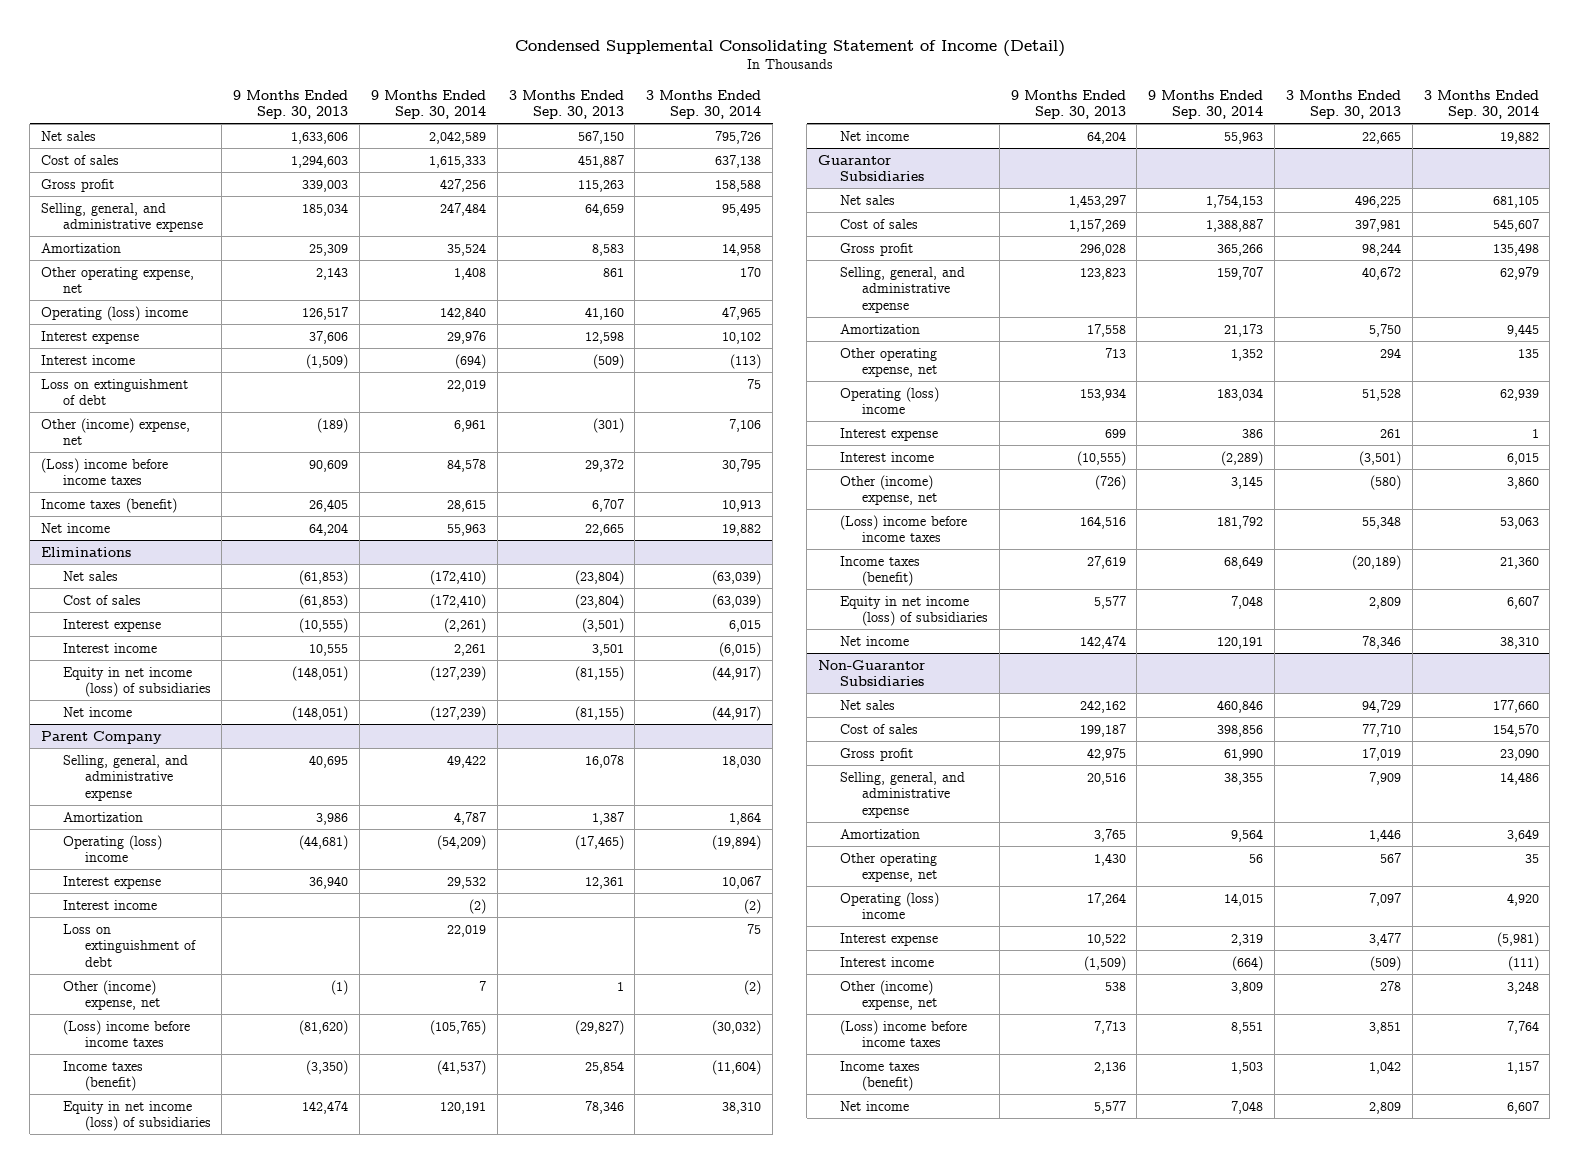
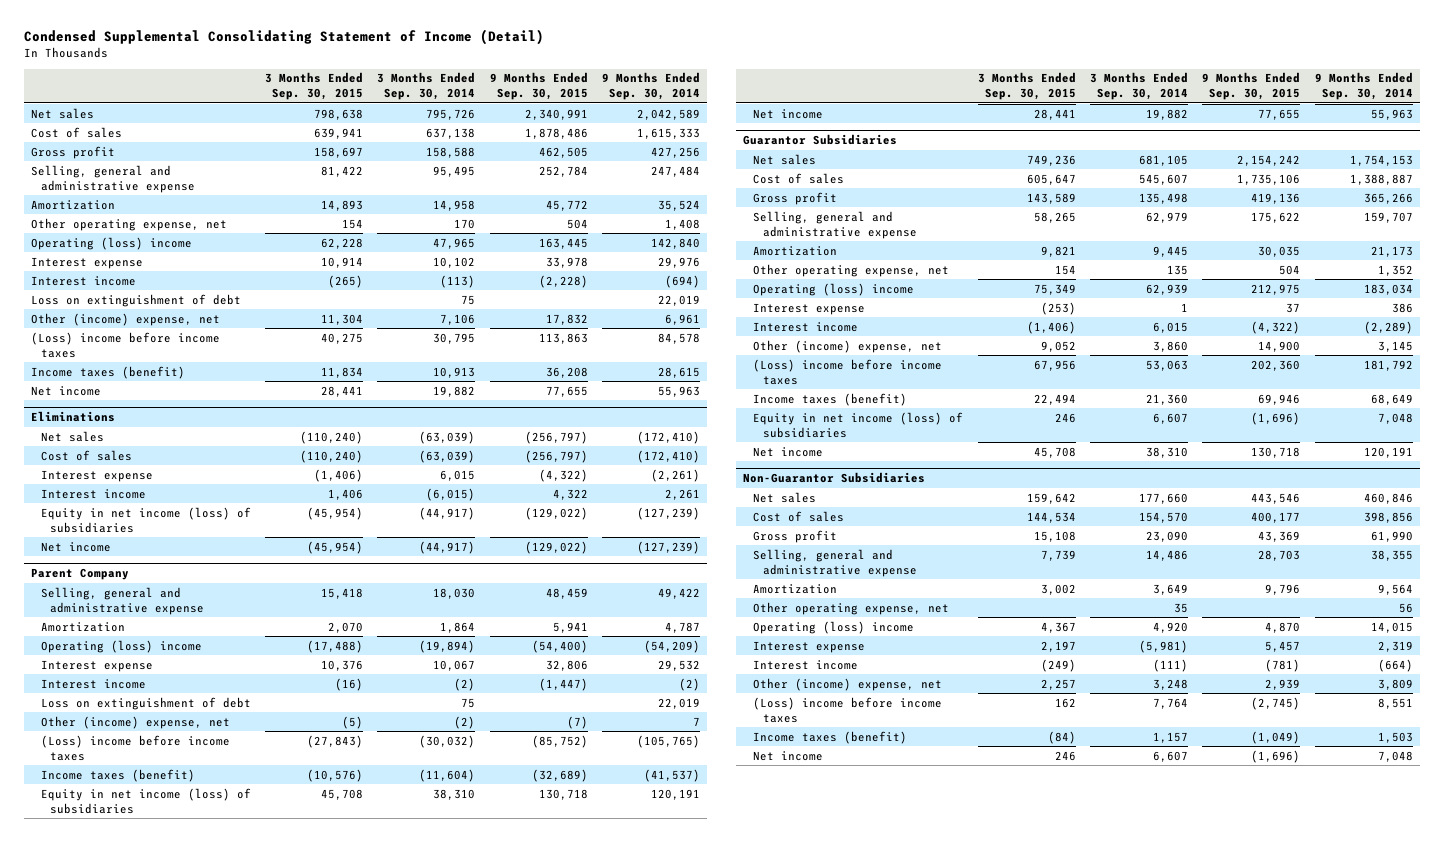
- | 9 Months Ended Sep. 30, 2013 | 9 Months Ended Sep. 30, 2014 | 3 Months Ended Sep. 30, 2013 | 3 Months Ended Sep. 30, 2014
+ | 3 Months Ended Sep. 30, 2015 | 3 Months Ended Sep. 30, 2014 | 9 Months Ended Sep. 30, 2015 | 9 Months Ended Sep. 30, 2014
- Selling, general, and administrative expense | 185,034 | 247,484 | 64,659 | 95,495
+ Selling, general and administrative expense | 81,422 | 95,495 | 252,784 | 247,484
@ Parent Company
- Selling, general, and administrative expense | 40,695 | 49,422 | 16,078 | 18,030
+ Selling, general and administrative expense | 15,418 | 18,030 | 48,459 | 49,422
@ Guarantor Subsidiaries
- Selling, general, and administrative expense | 123,823 | 159,707 | 40,672 | 62,979
+ Selling, general and administrative expense | 58,265 | 62,979 | 175,622 | 159,707
@ Non-Guarantor Subsidiaries
- Selling, general, and administrative expense | 20,516 | 38,355 | 7,909 | 14,486
+ Selling, general and administrative expense | 7,739 | 14,486 | 28,703 | 38,355

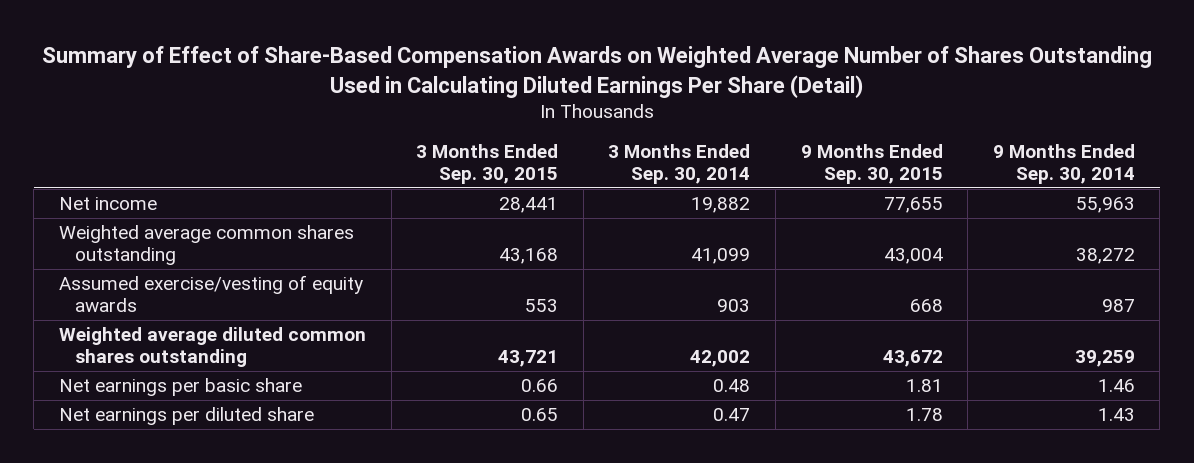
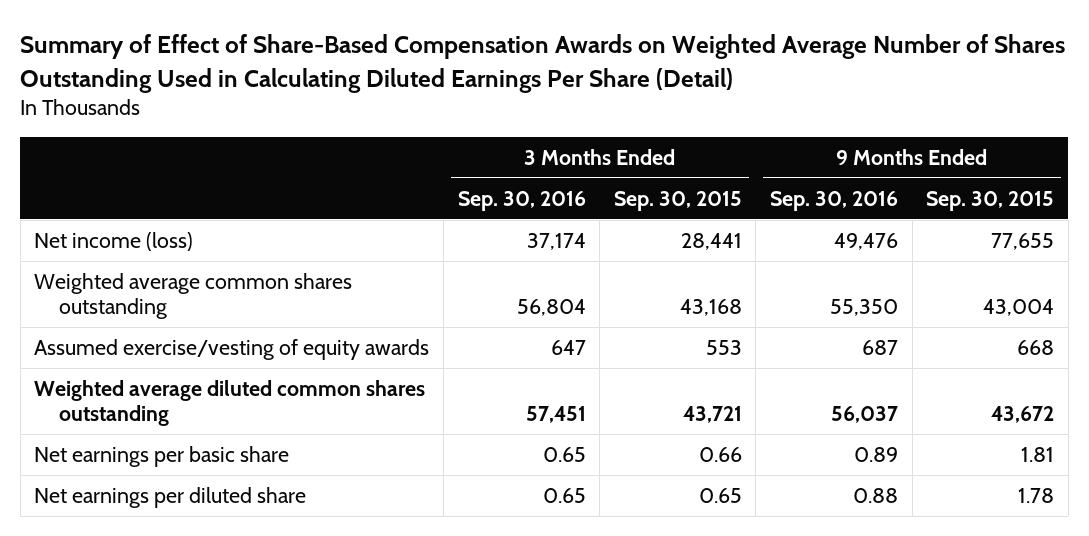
- | 3 Months Ended Sep. 30, 2015 | 3 Months Ended Sep. 30, 2014 | 9 Months Ended Sep. 30, 2015 | 9 Months Ended Sep. 30, 2014
+ | 3 Months Ended Sep. 30, 2016 | 3 Months Ended Sep. 30, 2015 | 9 Months Ended Sep. 30, 2016 | 9 Months Ended Sep. 30, 2015
- Net income | 28,441 | 19,882 | 77,655 | 55,963
+ Net income (loss) | 37,174 | 28,441 | 49,476 | 77,655

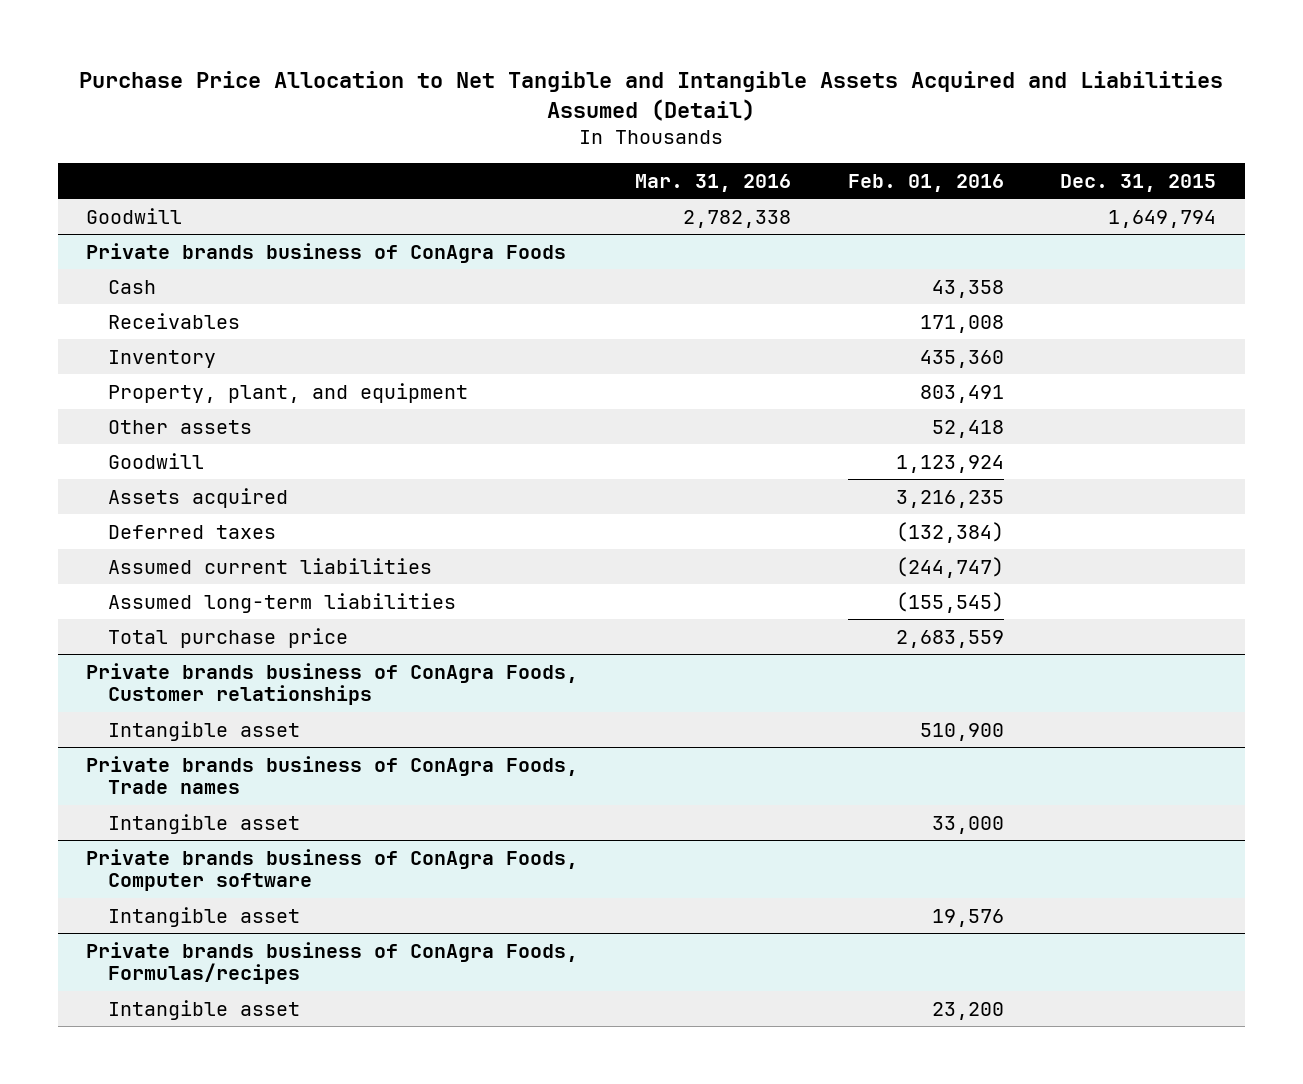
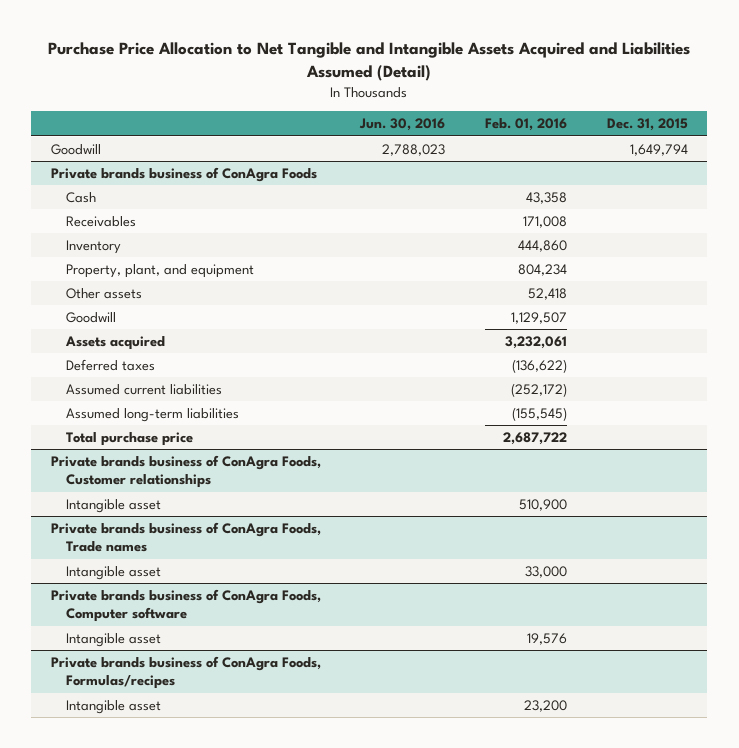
- | Mar. 31, 2016 | Feb. 01, 2016 | Dec. 31, 2015
+ | Jun. 30, 2016 | Feb. 01, 2016 | Dec. 31, 2015
@ Private brands business of ConAgra Foods
- Inventory | | 435,360 |
- Property, plant, and equipment | | 803,491 |
+ Inventory | | 444,860 |
+ Property, plant, and equipment | | 804,234 |
- Goodwill | | 1,123,924 |
- Assets acquired | | 3,216,235 |
- Deferred taxes | | (132,384) |
- Assumed current liabilities | | (244,747) |
+ Goodwill | | 1,129,507 |
+ Assets acquired | | 3,232,061 |
+ Deferred taxes | | (136,622) |
+ Assumed current liabilities | | (252,172) |
- Total purchase price | | 2,683,559 |
+ Total purchase price | | 2,687,722 |

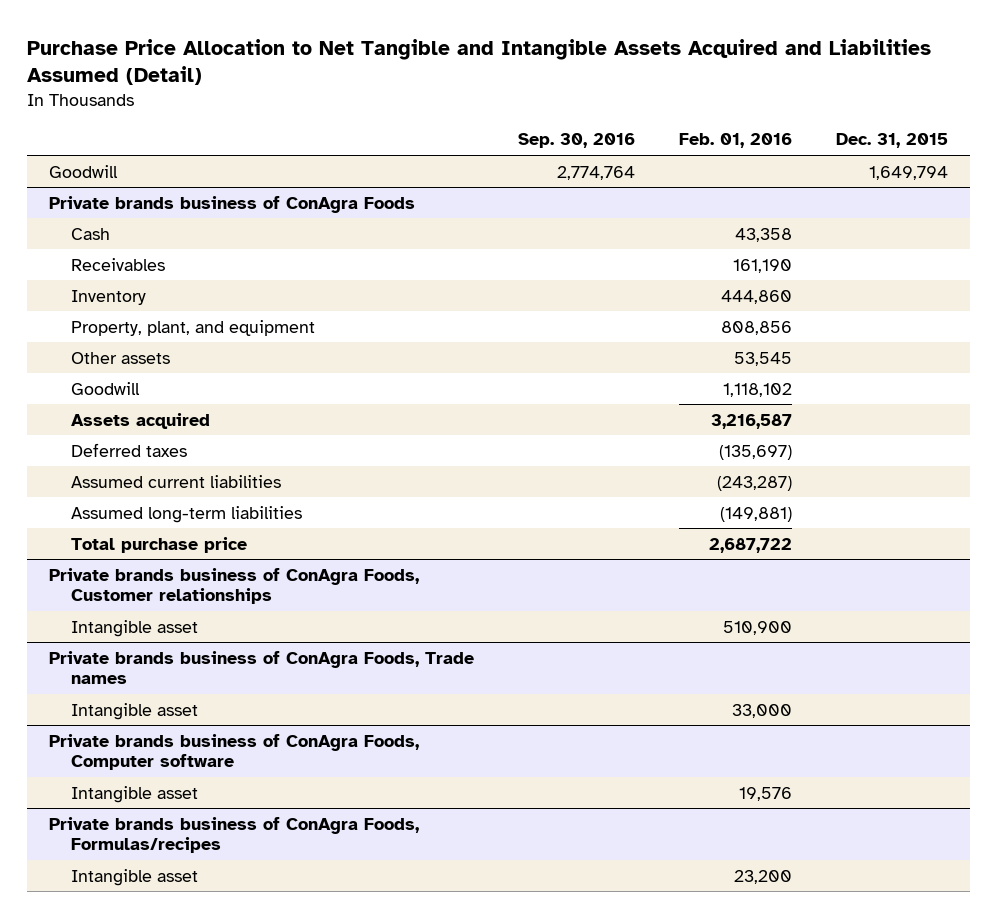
- | Jun. 30, 2016 | Feb. 01, 2016 | Dec. 31, 2015
+ | Sep. 30, 2016 | Feb. 01, 2016 | Dec. 31, 2015
@ Private brands business of ConAgra Foods
- Receivables | | 171,008 |
+ Receivables | | 161,190 |
- Property, plant, and equipment | | 804,234 |
- Other assets | | 52,418 |
- Goodwill | | 1,129,507 |
- Assets acquired | | 3,232,061 |
- Deferred taxes | | (136,622) |
- Assumed current liabilities | | (252,172) |
- Assumed long-term liabilities | | (155,545) |
+ Property, plant, and equipment | | 808,856 |
+ Other assets | | 53,545 |
+ Goodwill | | 1,118,102 |
+ Assets acquired | | 3,216,587 |
+ Deferred taxes | | (135,697) |
+ Assumed current liabilities | | (243,287) |
+ Assumed long-term liabilities | | (149,881) |

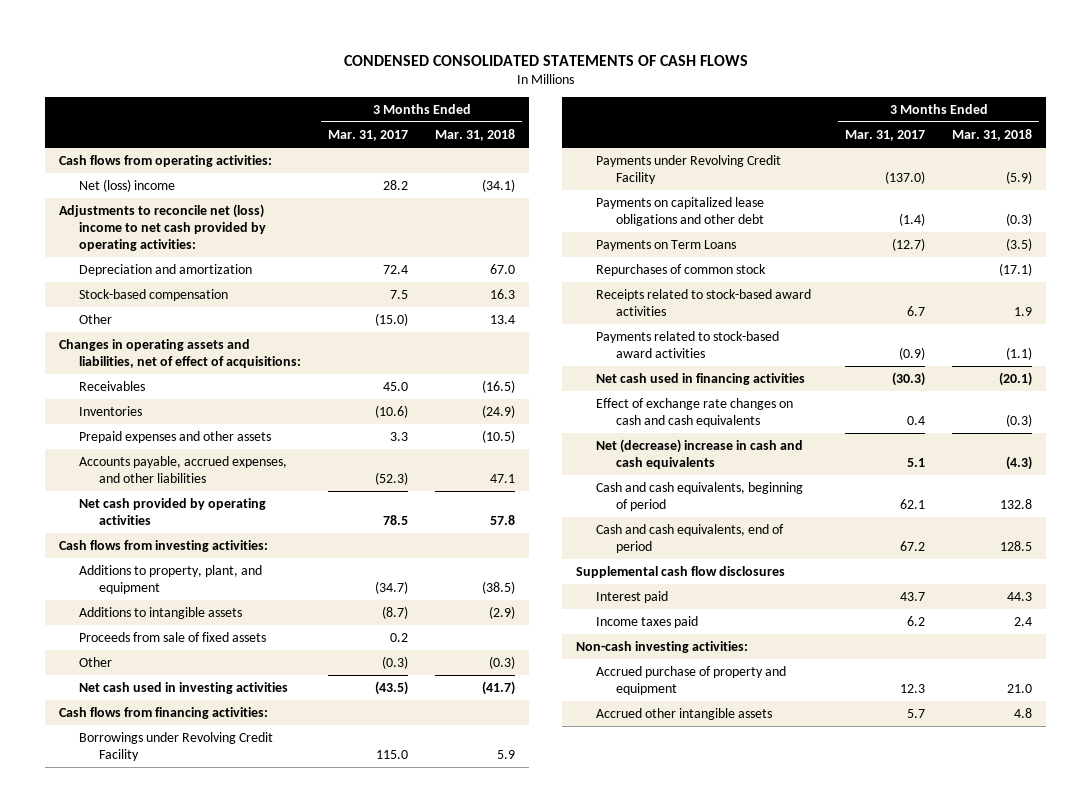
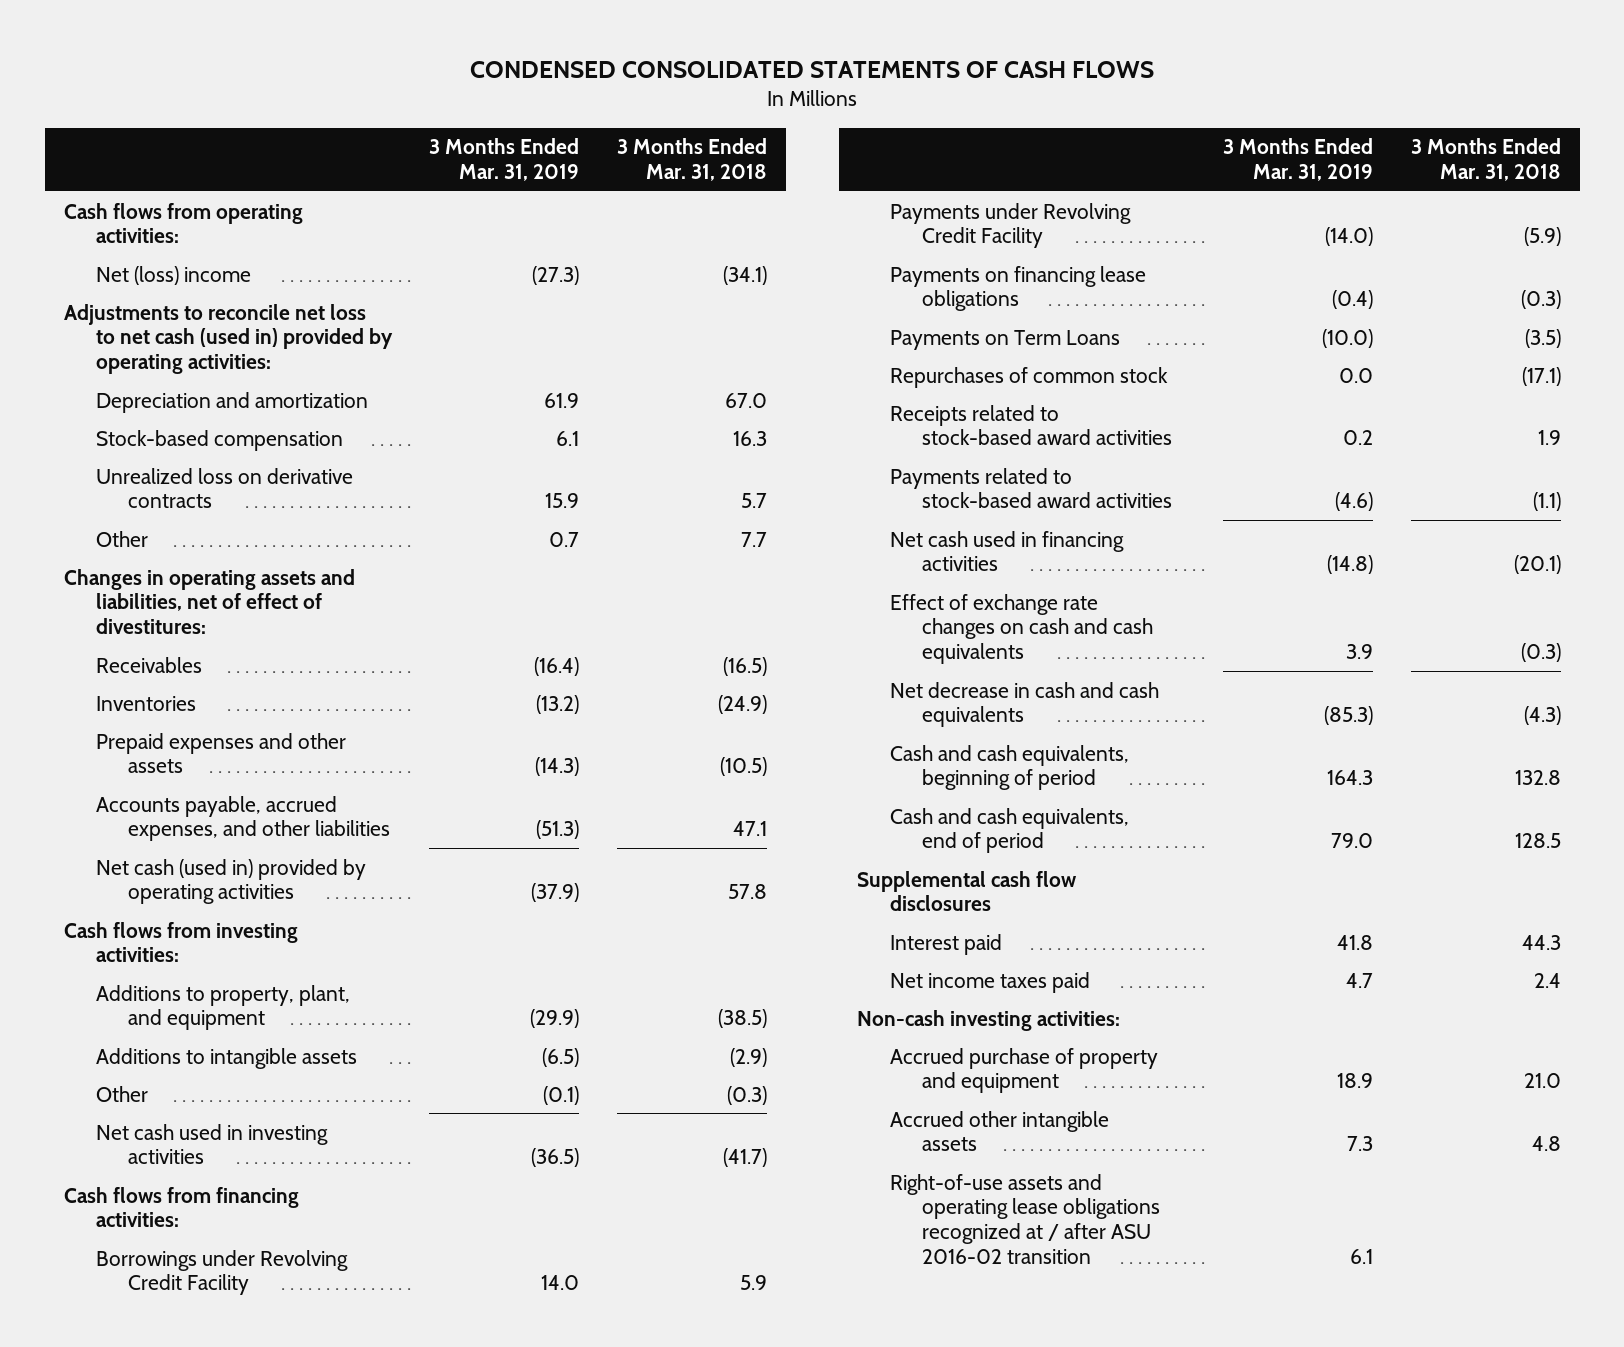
- | 3 Months Ended Mar. 31, 2017 | 3 Months Ended Mar. 31, 2018
+ | 3 Months Ended Mar. 31, 2019 | 3 Months Ended Mar. 31, 2018
- Adjustments to reconcile net (loss) income to net cash provided by operating activities:
+ Adjustments to reconcile net loss to net cash (used in) provided by operating activities:
- Other | (15.0) | 13.4
- Changes in operating assets and liabilities, net of effect of acquisitions:
+ Unrealized loss on derivative contracts | 15.9 | 5.7
+ Other | 0.7 | 7.7
+ Changes in operating assets and liabilities, net of effect of divestitures:
- Net cash provided by operating activities | 78.5 | 57.8
+ Net cash (used in) provided by operating activities | (37.9) | 57.8
- Proceeds from sale of fixed assets | 0.2 |
- Payments on capitalized lease obligations and other debt | (1.4) | (0.3)
+ Payments on financing lease obligations | (0.4) | (0.3)
- Net (decrease) increase in cash and cash equivalents | 5.1 | (4.3)
+ Net decrease in cash and cash equivalents | (85.3) | (4.3)
- Income taxes paid | 6.2 | 2.4
+ Net income taxes paid | 4.7 | 2.4
+ Right-of-use assets and operating lease obligations recognized at / after ASU 2016-02 transition | 6.1 |

